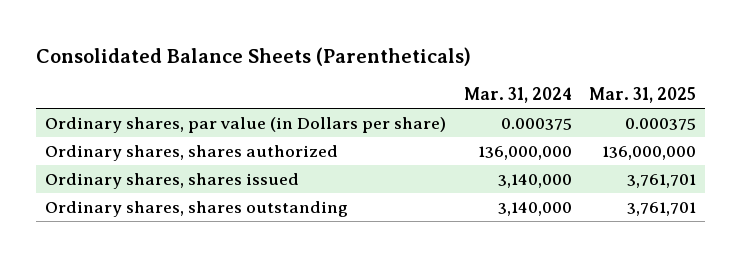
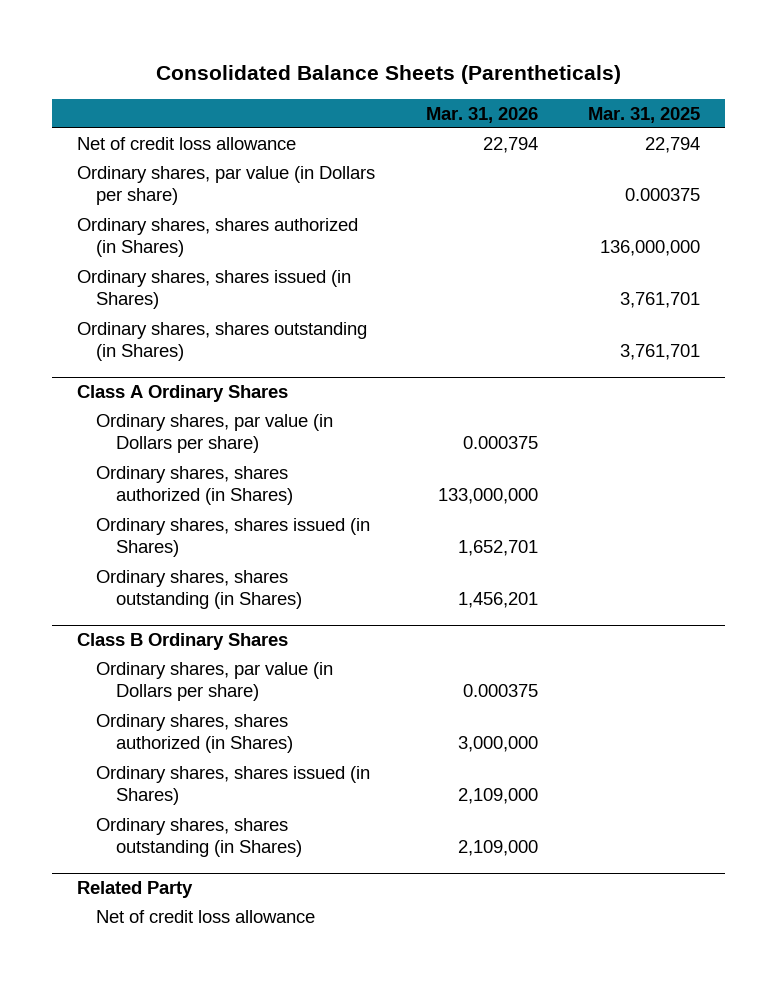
- | Mar. 31, 2024 | Mar. 31, 2025
+ | Mar. 31, 2026 | Mar. 31, 2025
+ Net of credit loss allowance | 22,794 | 22,794
- Ordinary shares, shares authorized | 136,000,000 | 136,000,000
- Ordinary shares, shares issued | 3,140,000 | 3,761,701
- Ordinary shares, shares outstanding | 3,140,000 | 3,761,701
+ Ordinary shares, shares authorized (in Shares) | | 136,000,000
+ Ordinary shares, shares issued (in Shares) | | 3,761,701
+ Ordinary shares, shares outstanding (in Shares) | | 3,761,701
+ Class A Ordinary Shares
+ Ordinary shares, par value (in Dollars per share) | 0.000375 |
+ Ordinary shares, shares authorized (in Shares) | 133,000,000 |
+ Ordinary shares, shares issued (in Shares) | 1,652,701 |
+ Ordinary shares, shares outstanding (in Shares) | 1,456,201 |
+ Class B Ordinary Shares
+ Ordinary shares, par value (in Dollars per share) | 0.000375 |
+ Ordinary shares, shares authorized (in Shares) | 3,000,000 |
+ Ordinary shares, shares issued (in Shares) | 2,109,000 |
+ Ordinary shares, shares outstanding (in Shares) | 2,109,000 |
+ Related Party
+ Net of credit loss allowance

